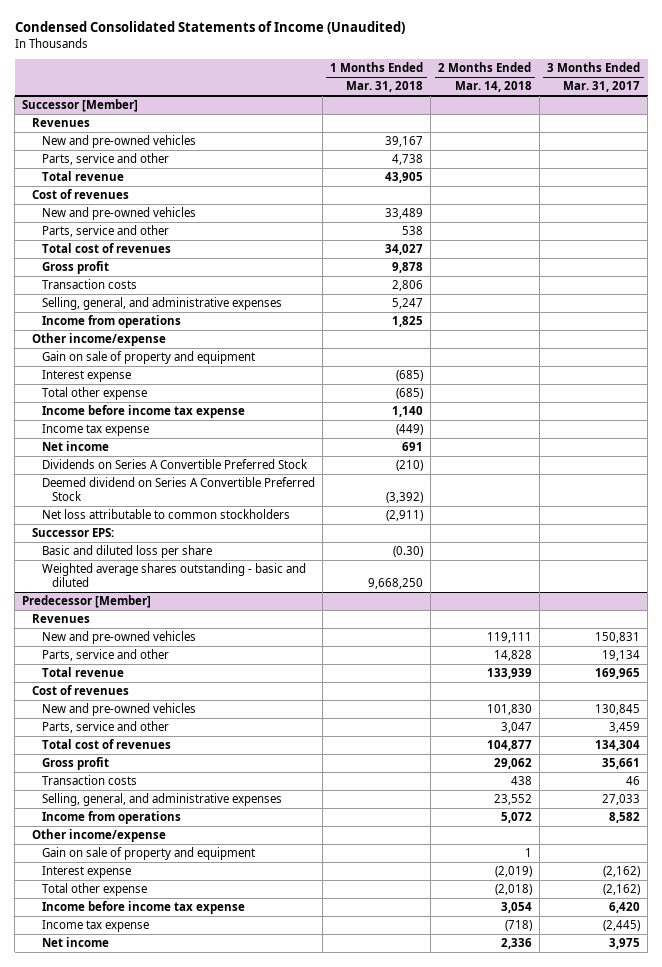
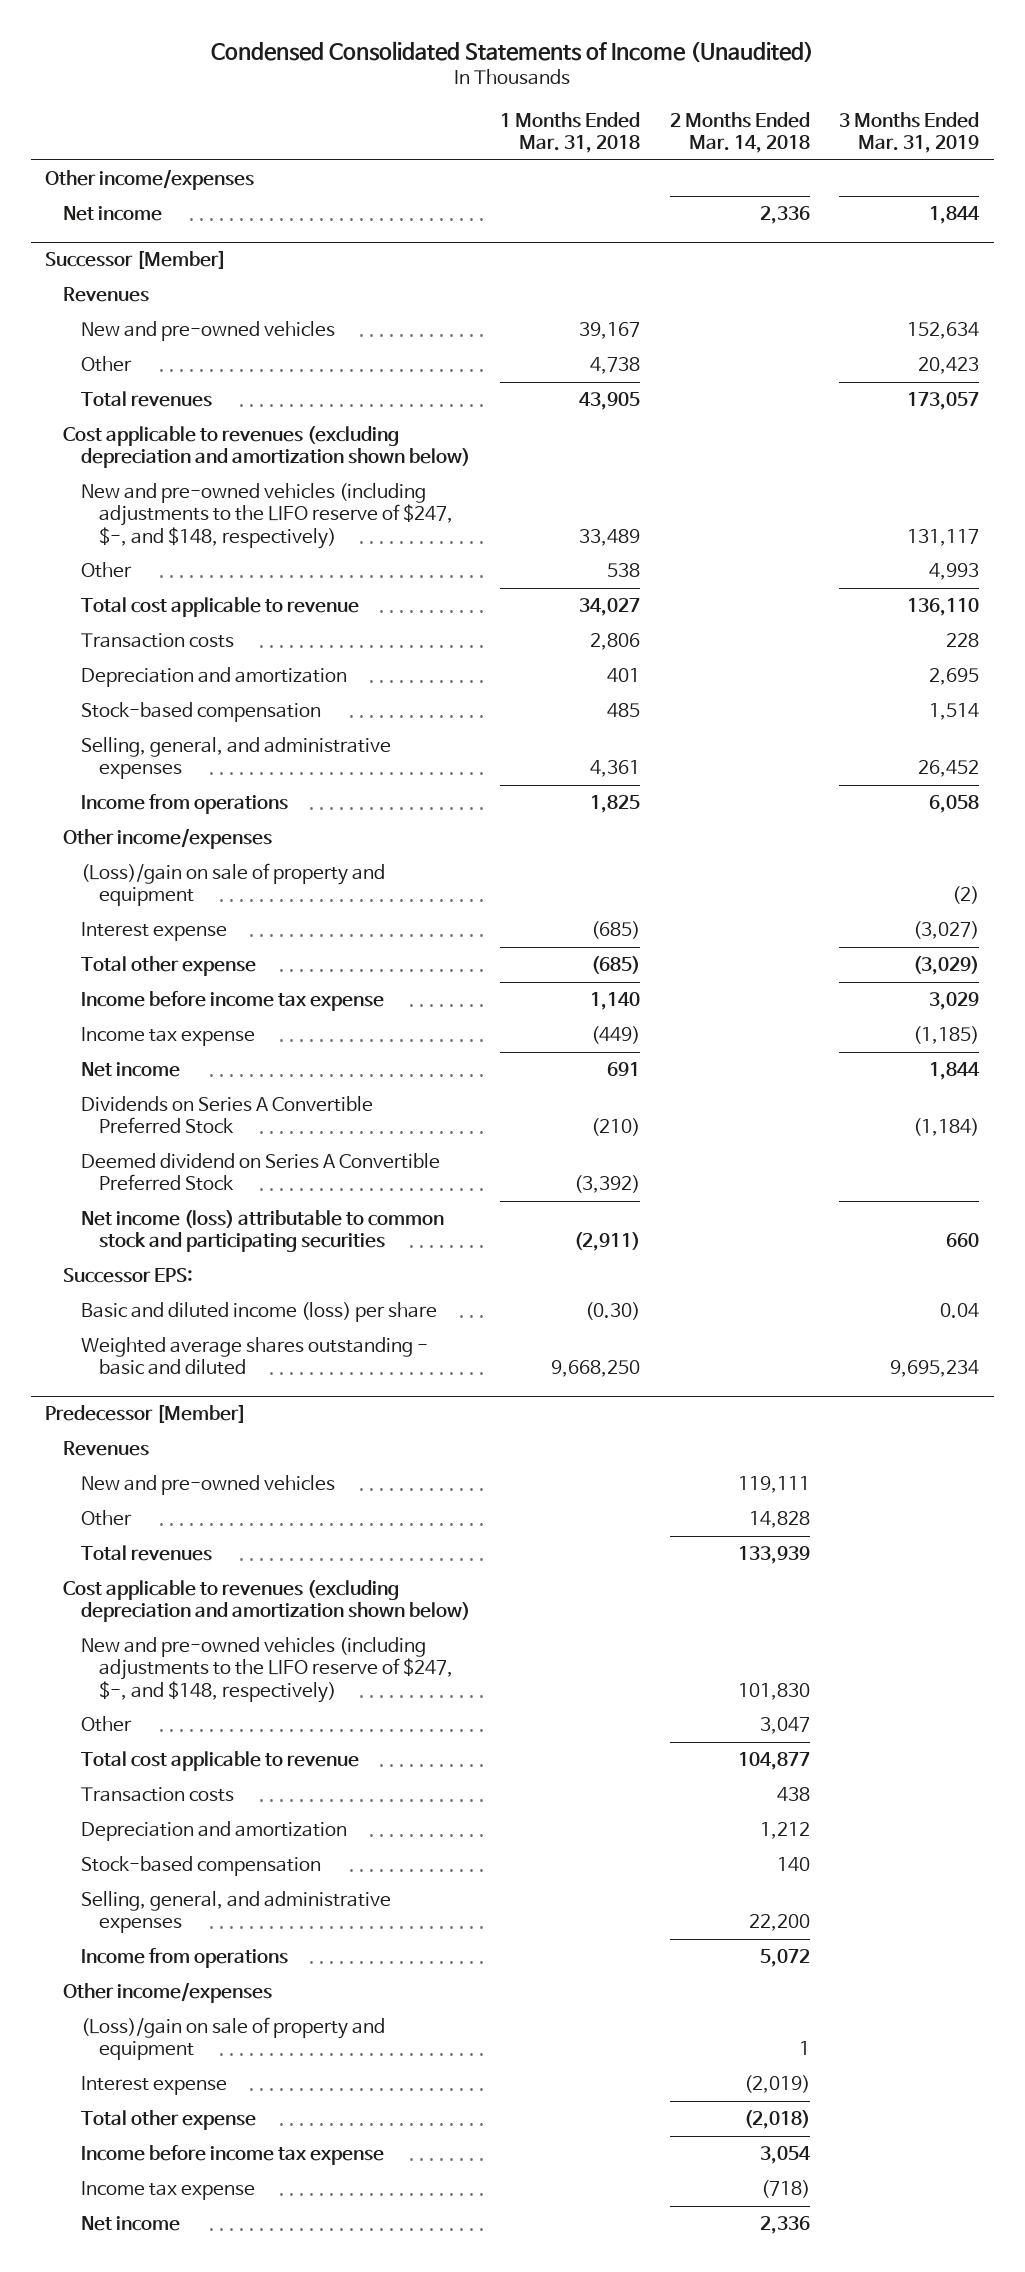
- | 1 Months Ended Mar. 31, 2018 | 2 Months Ended Mar. 14, 2018 | 3 Months Ended Mar. 31, 2017
+ | 1 Months Ended Mar. 31, 2018 | 2 Months Ended Mar. 14, 2018 | 3 Months Ended Mar. 31, 2019
+ Other income/expenses
+ Net income | | 2,336 | 1,844
@ Successor [Member]
- Parts, service and other | 4,738 | |
- Total revenue | 43,905 | |
- Cost of revenues
- New and pre-owned vehicles | 33,489 | |
- Parts, service and other | 538 | |
- Total cost of revenues | 34,027 | |
- Gross profit | 9,878 | |
+ Other | 4,738 | | 20,423
+ Total revenues | 43,905 | | 173,057
+ Cost applicable to revenues (excluding depreciation and amortization shown below)
+ New and pre-owned vehicles (including adjustments to the LIFO reserve of $247, $-, and $148, respectively) | 33,489 | | 131,117
+ Other | 538 | | 4,993
+ Total cost applicable to revenue | 34,027 | | 136,110
- Selling, general, and administrative expenses | 5,247 | |
+ Depreciation and amortization | 401 | | 2,695
+ Stock-based compensation | 485 | | 1,514
+ Selling, general, and administrative expenses | 4,361 | | 26,452
- Other income/expense
- Gain on sale of property and equipment
+ Other income/expenses
+ (Loss)/gain on sale of property and equipment | | | (2)
- Net loss attributable to common stockholders | (2,911) | |
+ Net income (loss) attributable to common stock and participating securities | (2,911) | | 660
- Basic and diluted loss per share | (0.30) | |
+ Basic and diluted income (loss) per share | (0.30) | | 0.04
@ Predecessor [Member]
- Parts, service and other | | 14,828 | 19,134
- Total revenue | | 133,939 | 169,965
- Cost of revenues
- New and pre-owned vehicles | | 101,830 | 130,845
- Parts, service and other | | 3,047 | 3,459
- Total cost of revenues | | 104,877 | 134,304
- Gross profit | | 29,062 | 35,661
+ Other | | 14,828 |
+ Total revenues | | 133,939 |
+ Cost applicable to revenues (excluding depreciation and amortization shown below)
+ New and pre-owned vehicles (including adjustments to the LIFO reserve of $247, $-, and $148, respectively) | | 101,830 |
+ Other | | 3,047 |
+ Total cost applicable to revenue | | 104,877 |
- Selling, general, and administrative expenses | | 23,552 | 27,033
+ Depreciation and amortization | | 1,212 |
+ Stock-based compensation | | 140 |
+ Selling, general, and administrative expenses | | 22,200 |
- Other income/expense
- Gain on sale of property and equipment | | 1 |
+ Other income/expenses
+ (Loss)/gain on sale of property and equipment | | 1 |

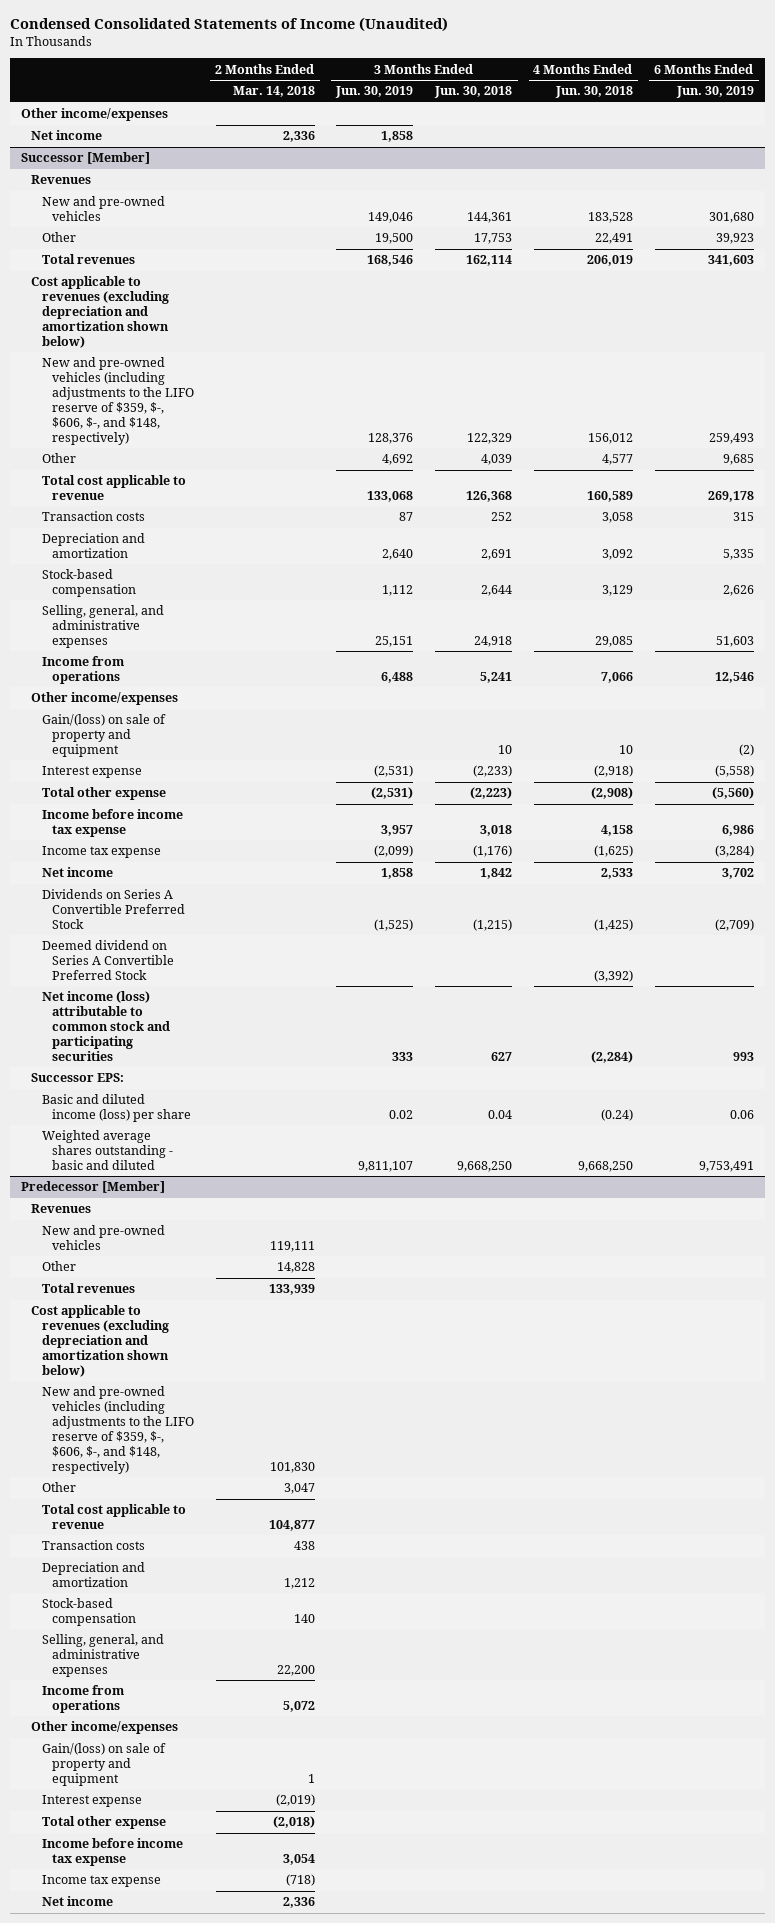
- | 1 Months Ended Mar. 31, 2018 | 2 Months Ended Mar. 14, 2018 | 3 Months Ended Mar. 31, 2019
+ | 2 Months Ended Mar. 14, 2018 | 3 Months Ended Jun. 30, 2019 | 3 Months Ended Jun. 30, 2018 | 4 Months Ended Jun. 30, 2018 | 6 Months Ended Jun. 30, 2019
@ Successor [Member]
- New and pre-owned vehicles (including adjustments to the LIFO reserve of $247, $-, and $148, respectively) | 33,489 | | 131,117
+ New and pre-owned vehicles (including adjustments to the LIFO reserve of $359, $-, $606, $-, and $148, respectively) | | 128,376 | 122,329 | 156,012 | 259,493
- (Loss)/gain on sale of property and equipment | | | (2)
+ Gain/(loss) on sale of property and equipment | | | 10 | 10 | (2)
@ Predecessor [Member]
- New and pre-owned vehicles (including adjustments to the LIFO reserve of $247, $-, and $148, respectively) | | 101,830 |
+ New and pre-owned vehicles (including adjustments to the LIFO reserve of $359, $-, $606, $-, and $148, respectively) | 101,830 | | | |
- (Loss)/gain on sale of property and equipment | | 1 |
+ Gain/(loss) on sale of property and equipment | 1 | | | |

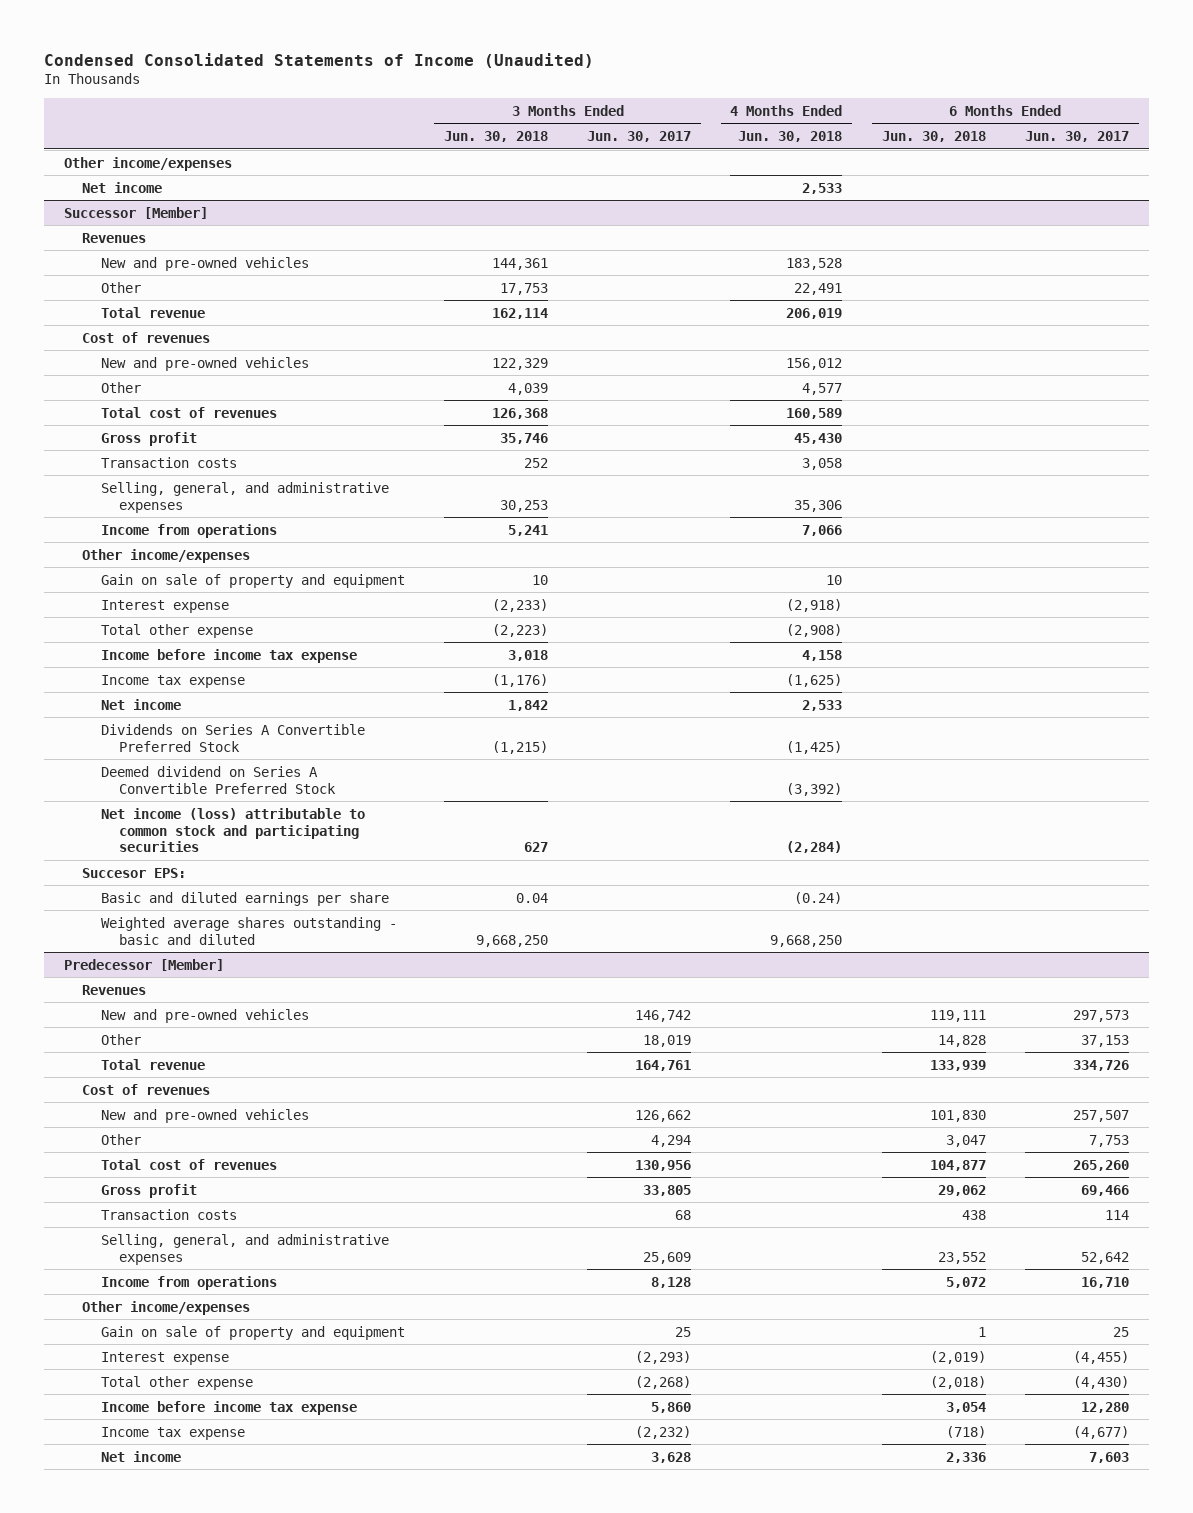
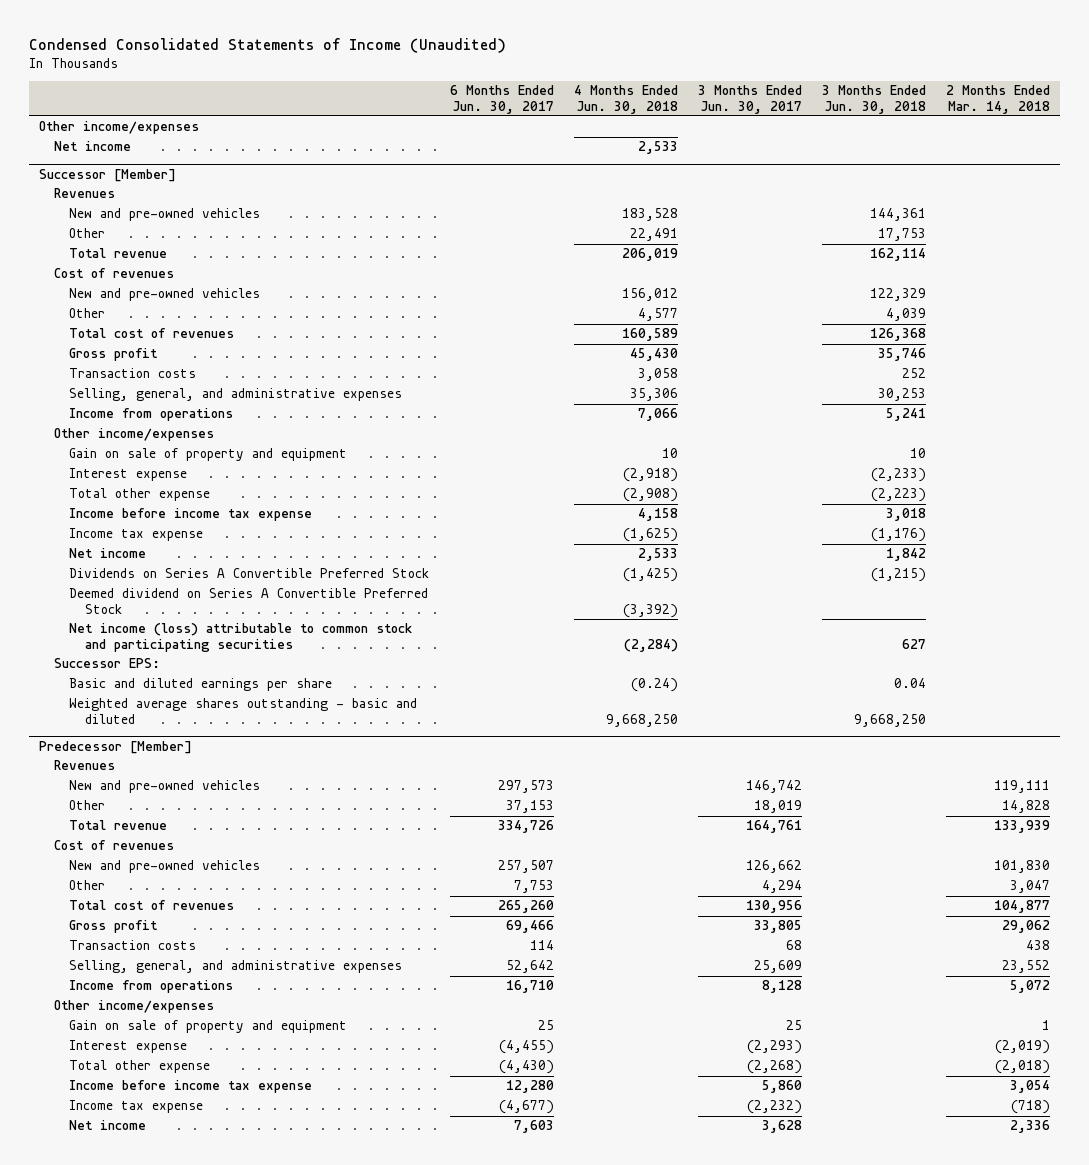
- | 3 Months Ended Jun. 30, 2018 | 3 Months Ended Jun. 30, 2017 | 4 Months Ended Jun. 30, 2018 | 6 Months Ended Jun. 30, 2018 | 6 Months Ended Jun. 30, 2017
+ | 6 Months Ended Jun. 30, 2017 | 4 Months Ended Jun. 30, 2018 | 3 Months Ended Jun. 30, 2017 | 3 Months Ended Jun. 30, 2018 | 2 Months Ended Mar. 14, 2018
@ Successor [Member]
- Succesor EPS:
+ Successor EPS:

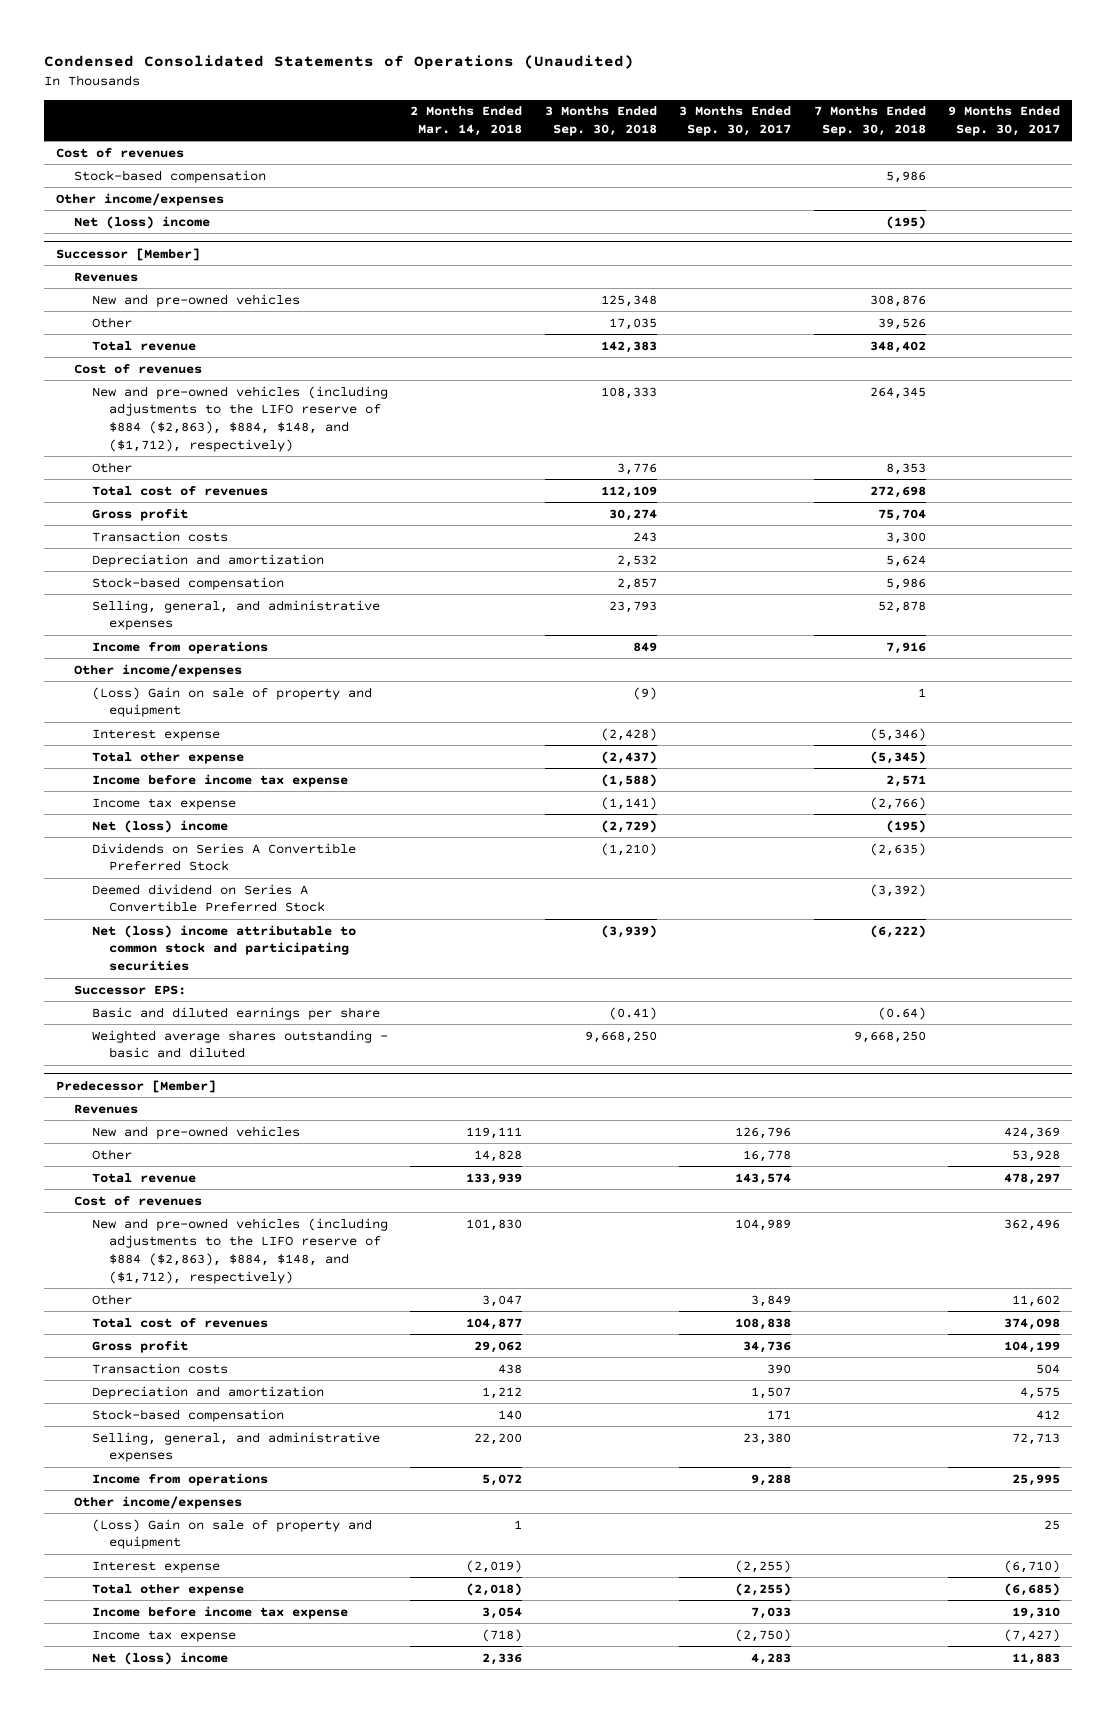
- Condensed Consolidated Statements of Income (Unaudited)
+ Condensed Consolidated Statements of Operations (Unaudited)
- | 6 Months Ended Jun. 30, 2017 | 4 Months Ended Jun. 30, 2018 | 3 Months Ended Jun. 30, 2017 | 3 Months Ended Jun. 30, 2018 | 2 Months Ended Mar. 14, 2018
+ | 2 Months Ended Mar. 14, 2018 | 3 Months Ended Sep. 30, 2018 | 3 Months Ended Sep. 30, 2017 | 7 Months Ended Sep. 30, 2018 | 9 Months Ended Sep. 30, 2017
+ Cost of revenues
+ Stock-based compensation | | | | 5,986 |
- Net income | | 2,533 | | |
+ Net (loss) income | | | | (195) |
@ Successor [Member]
- New and pre-owned vehicles | | 156,012 | | 122,329 |
+ New and pre-owned vehicles (including adjustments to the LIFO reserve of $884 ($2,863), $884, $148, and ($1,712), respectively) | | 108,333 | | 264,345 |
+ Depreciation and amortization | | 2,532 | | 5,624 |
+ Stock-based compensation | | 2,857 | | 5,986 |
- Gain on sale of property and equipment | | 10 | | 10 |
+ (Loss) Gain on sale of property and equipment | | (9) | | 1 |
- Net income | | 2,533 | | 1,842 |
+ Net (loss) income | | (2,729) | | (195) |
- Net income (loss) attributable to common stock and participating securities | | (2,284) | | 627 |
+ Net (loss) income attributable to common stock and participating securities | | (3,939) | | (6,222) |
@ Predecessor [Member]
- New and pre-owned vehicles | 257,507 | | 126,662 | | 101,830
+ New and pre-owned vehicles (including adjustments to the LIFO reserve of $884 ($2,863), $884, $148, and ($1,712), respectively) | 101,830 | | 104,989 | | 362,496
- Selling, general, and administrative expenses | 52,642 | | 25,609 | | 23,552
+ Depreciation and amortization | 1,212 | | 1,507 | | 4,575
+ Stock-based compensation | 140 | | 171 | | 412
+ Selling, general, and administrative expenses | 22,200 | | 23,380 | | 72,713
- Gain on sale of property and equipment | 25 | | 25 | | 1
+ (Loss) Gain on sale of property and equipment | 1 | | | | 25
- Net income | 7,603 | | 3,628 | | 2,336
+ Net (loss) income | 2,336 | | 4,283 | | 11,883

